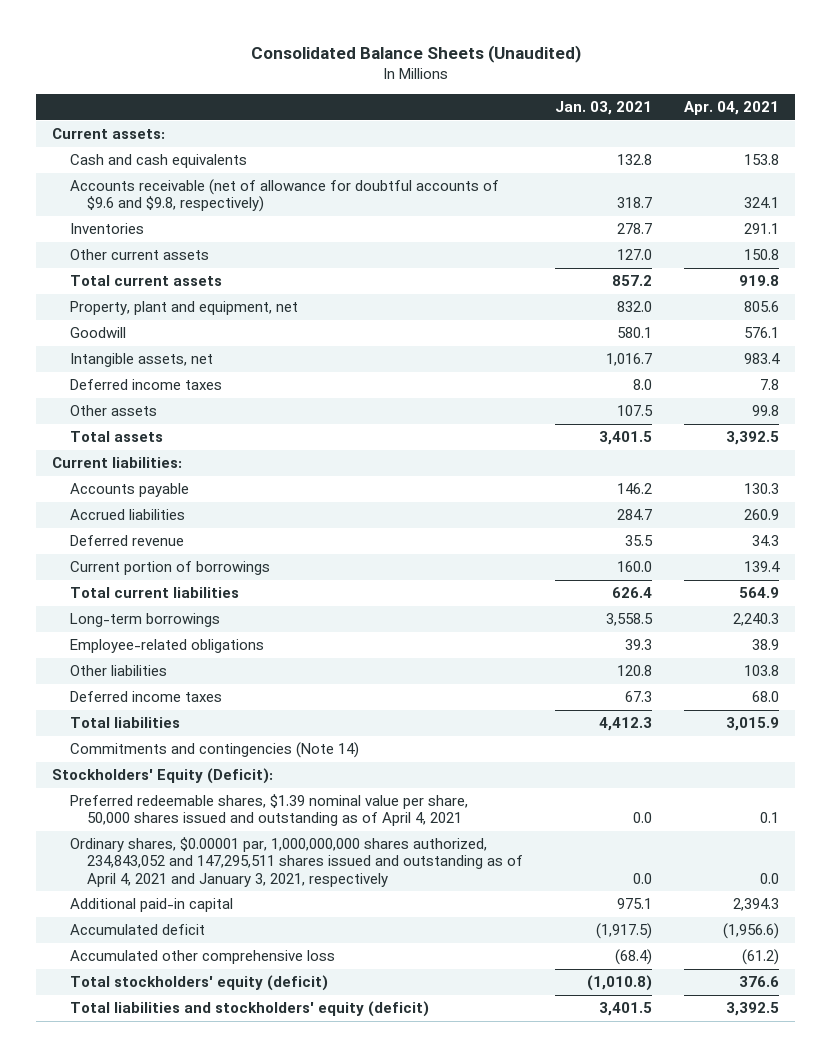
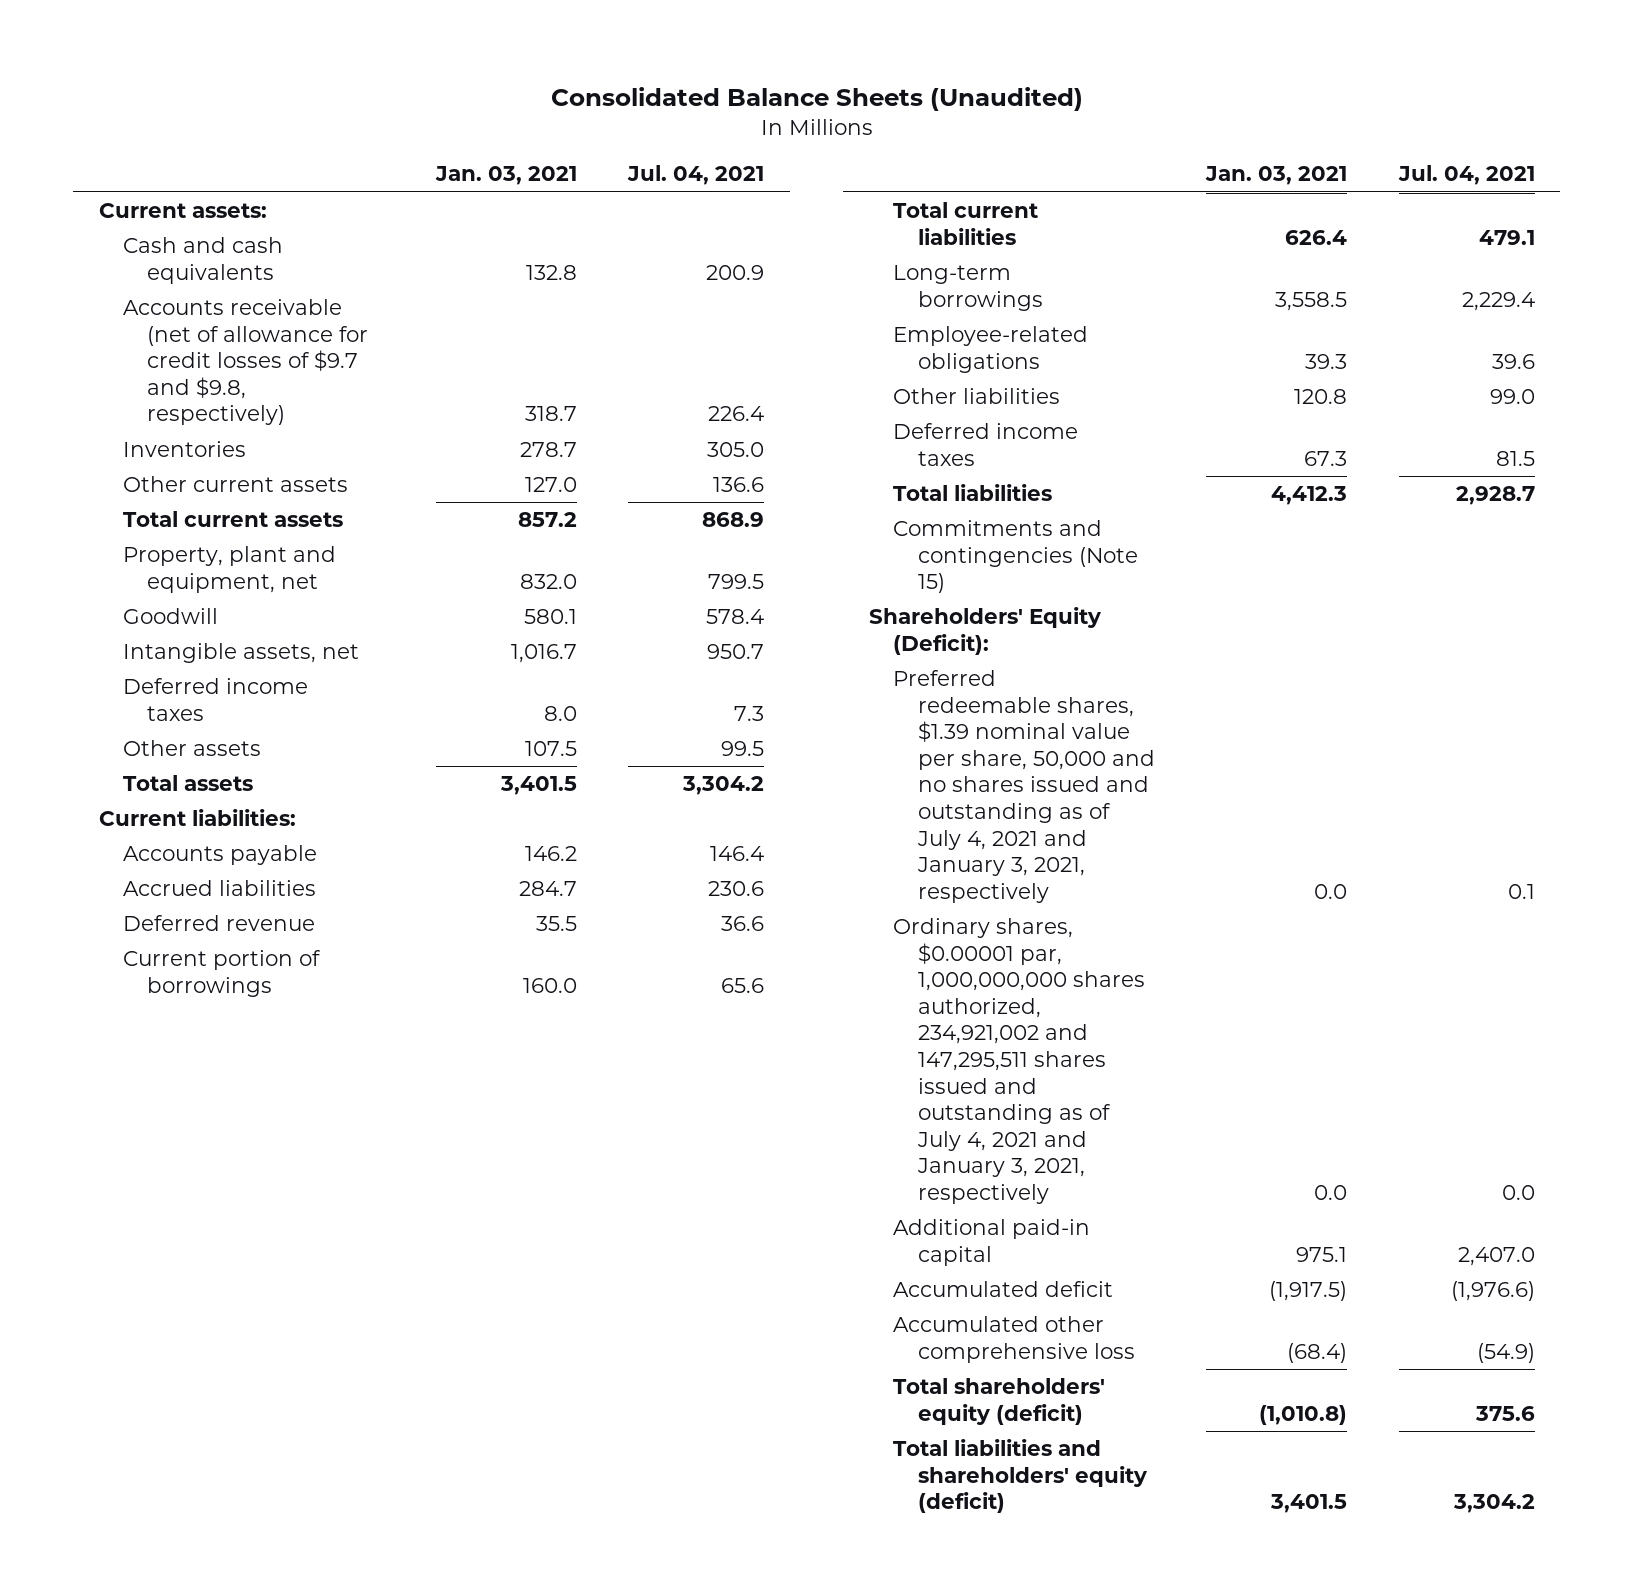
- | Jan. 03, 2021 | Apr. 04, 2021
+ | Jan. 03, 2021 | Jul. 04, 2021
- Accounts receivable (net of allowance for doubtful accounts of $9.6 and $9.8, respectively) | 318.7 | 324.1
+ Accounts receivable (net of allowance for credit losses of $9.7 and $9.8, respectively) | 318.7 | 226.4
- Commitments and contingencies (Note 14)
- Stockholders' Equity (Deficit):
- Preferred redeemable shares, $1.39 nominal value per share, 50,000 shares issued and outstanding as of April 4, 2021 | 0.0 | 0.1
- Ordinary shares, $0.00001 par, 1,000,000,000 shares authorized, 234,843,052 and 147,295,511 shares issued and outstanding as of April 4, 2021 and January 3, 2021, respectively | 0.0 | 0.0
+ Commitments and contingencies (Note 15)
+ Shareholders' Equity (Deficit):
+ Preferred redeemable shares, $1.39 nominal value per share, 50,000 and no shares issued and outstanding as of July 4, 2021 and January 3, 2021, respectively | 0.0 | 0.1
+ Ordinary shares, $0.00001 par, 1,000,000,000 shares authorized, 234,921,002 and 147,295,511 shares issued and outstanding as of July 4, 2021 and January 3, 2021, respectively | 0.0 | 0.0
- Total stockholders' equity (deficit) | (1,010.8) | 376.6
- Total liabilities and stockholders' equity (deficit) | 3,401.5 | 3,392.5
+ Total shareholders' equity (deficit) | (1,010.8) | 375.6
+ Total liabilities and shareholders' equity (deficit) | 3,401.5 | 3,304.2

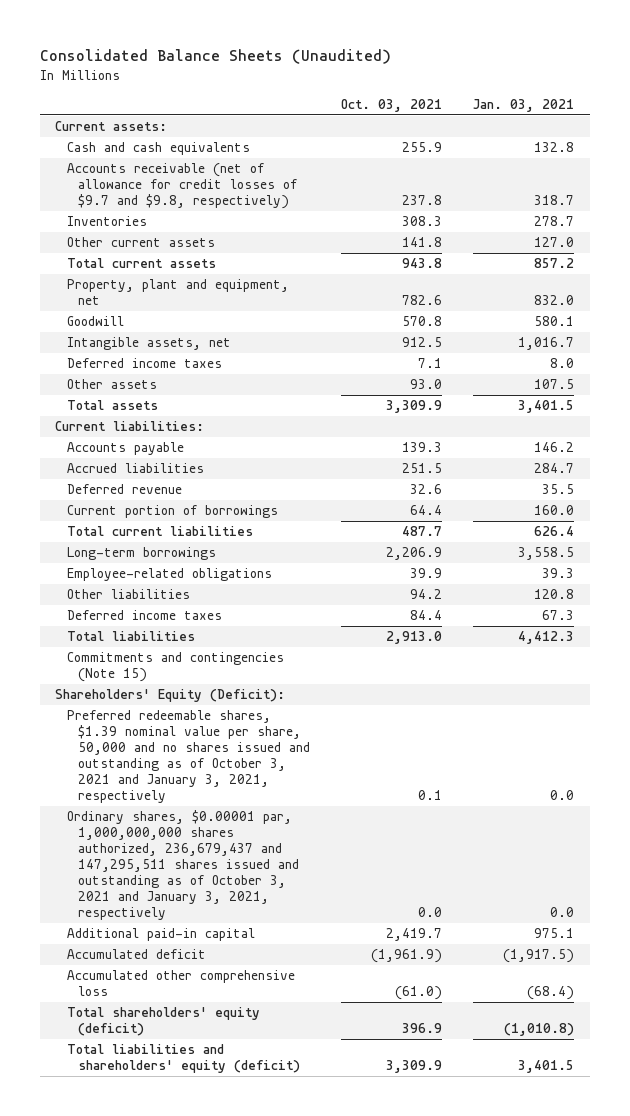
- | Jan. 03, 2021 | Jul. 04, 2021
+ | Oct. 03, 2021 | Jan. 03, 2021
- Preferred redeemable shares, $1.39 nominal value per share, 50,000 and no shares issued and outstanding as of July 4, 2021 and January 3, 2021, respectively | 0.0 | 0.1
- Ordinary shares, $0.00001 par, 1,000,000,000 shares authorized, 234,921,002 and 147,295,511 shares issued and outstanding as of July 4, 2021 and January 3, 2021, respectively | 0.0 | 0.0
+ Preferred redeemable shares, $1.39 nominal value per share, 50,000 and no shares issued and outstanding as of October 3, 2021 and January 3, 2021, respectively | 0.1 | 0.0
+ Ordinary shares, $0.00001 par, 1,000,000,000 shares authorized, 236,679,437 and 147,295,511 shares issued and outstanding as of October 3, 2021 and January 3, 2021, respectively | 0.0 | 0.0

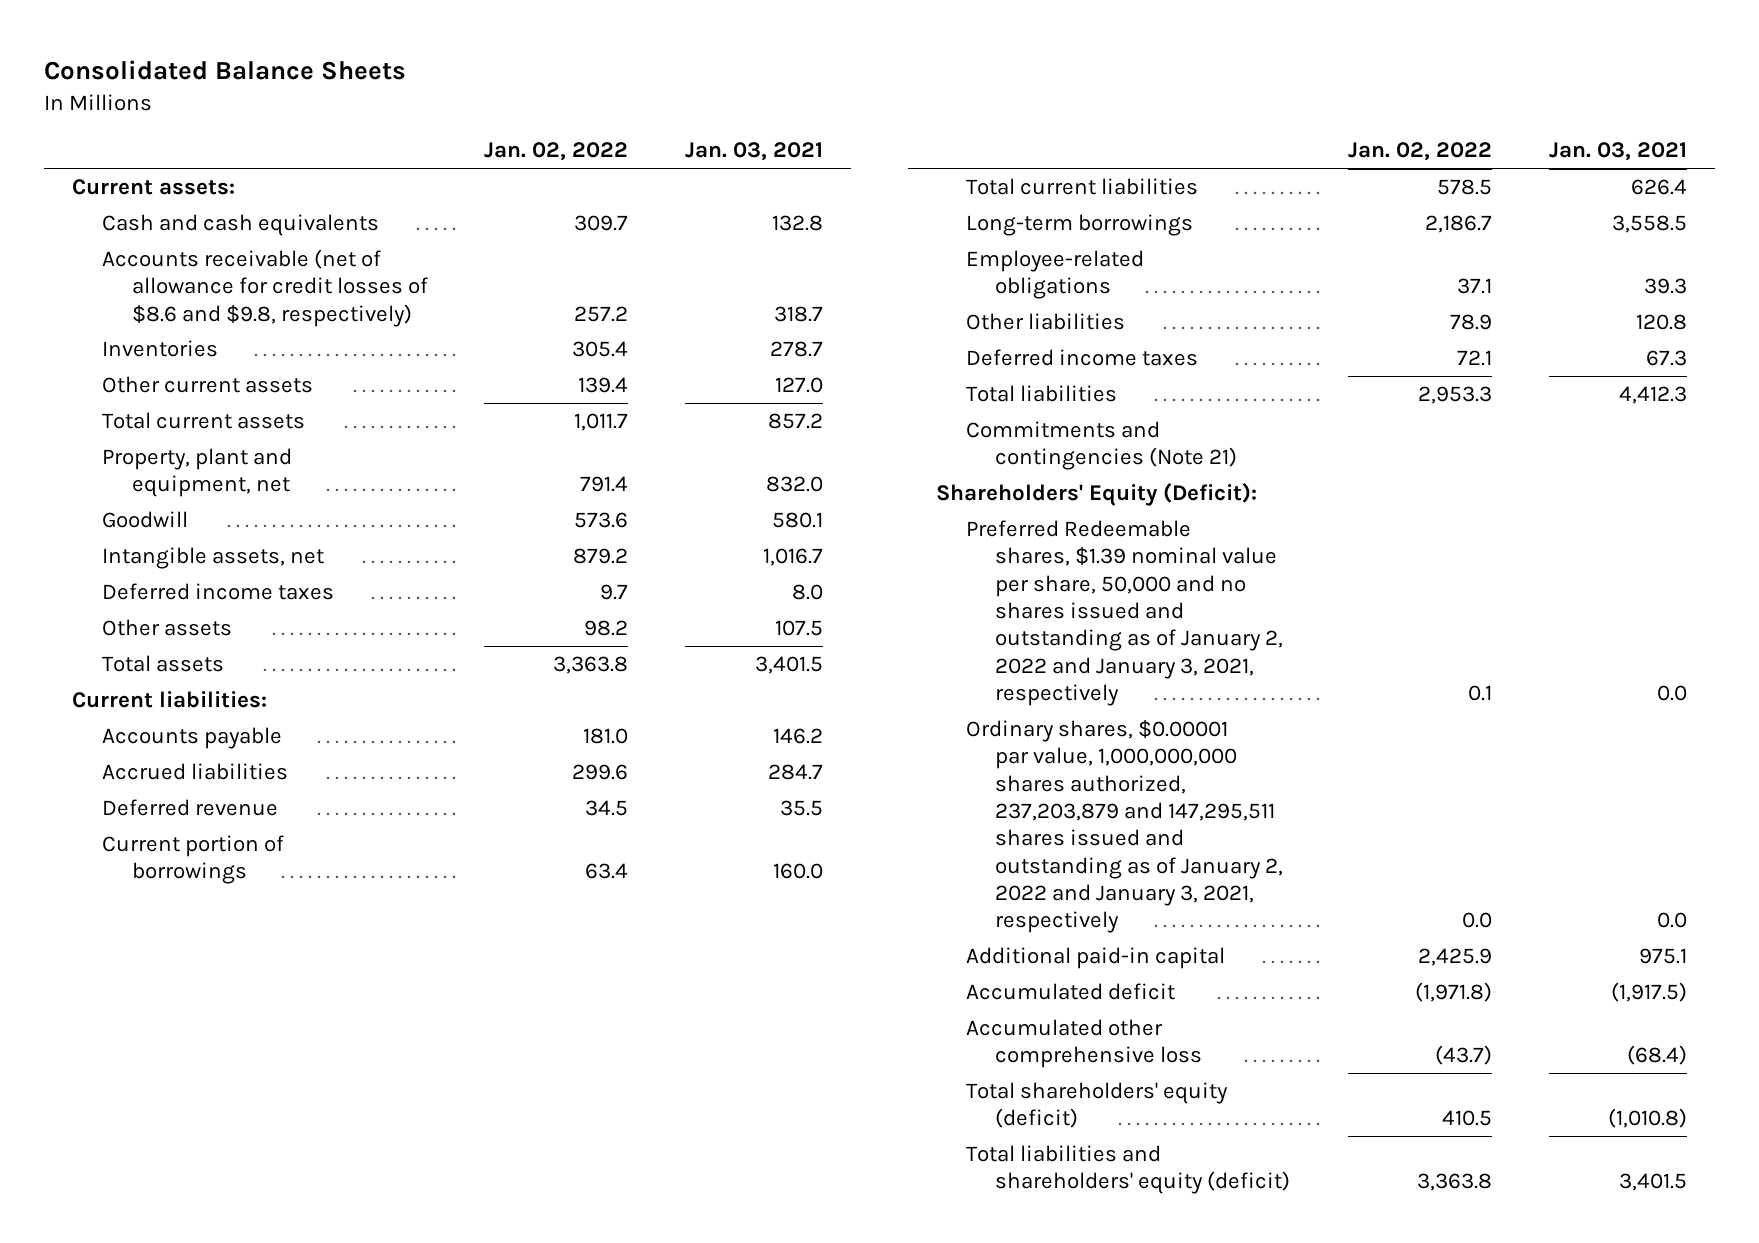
- Consolidated Balance Sheets (Unaudited)
+ Consolidated Balance Sheets
- | Oct. 03, 2021 | Jan. 03, 2021
+ | Jan. 02, 2022 | Jan. 03, 2021
- Accounts receivable (net of allowance for credit losses of $9.7 and $9.8, respectively) | 237.8 | 318.7
+ Accounts receivable (net of allowance for credit losses of $8.6 and $9.8, respectively) | 257.2 | 318.7
- Commitments and contingencies (Note 15)
+ Commitments and contingencies (Note 21)
- Preferred redeemable shares, $1.39 nominal value per share, 50,000 and no shares issued and outstanding as of October 3, 2021 and January 3, 2021, respectively | 0.1 | 0.0
- Ordinary shares, $0.00001 par, 1,000,000,000 shares authorized, 236,679,437 and 147,295,511 shares issued and outstanding as of October 3, 2021 and January 3, 2021, respectively | 0.0 | 0.0
+ Preferred Redeemable shares, $1.39 nominal value per share, 50,000 and no shares issued and outstanding as of January 2, 2022 and January 3, 2021, respectively | 0.1 | 0.0
+ Ordinary shares, $0.00001 par value, 1,000,000,000 shares authorized, 237,203,879 and 147,295,511 shares issued and outstanding as of January 2, 2022 and January 3, 2021, respectively | 0.0 | 0.0

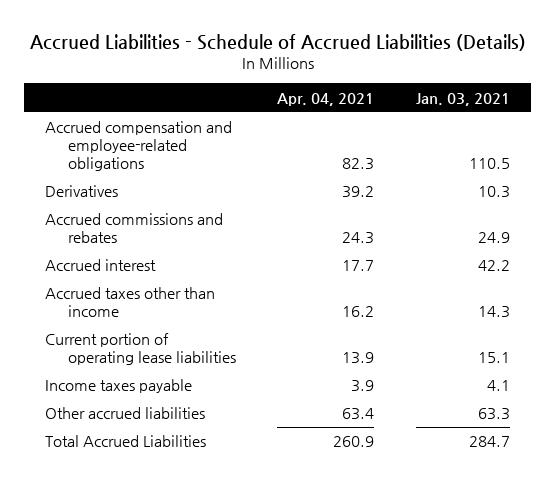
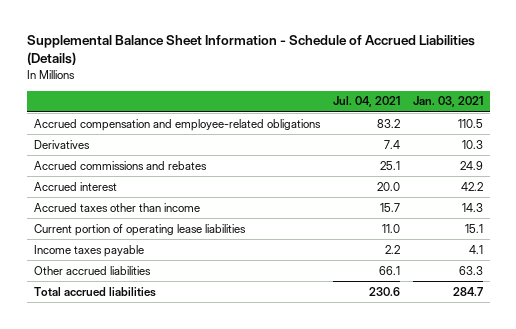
- Accrued Liabilities - Schedule of Accrued Liabilities (Details)
+ Supplemental Balance Sheet Information - Schedule of Accrued Liabilities (Details)
- | Apr. 04, 2021 | Jan. 03, 2021
+ | Jul. 04, 2021 | Jan. 03, 2021
- Total Accrued Liabilities | 260.9 | 284.7
+ Total accrued liabilities | 230.6 | 284.7

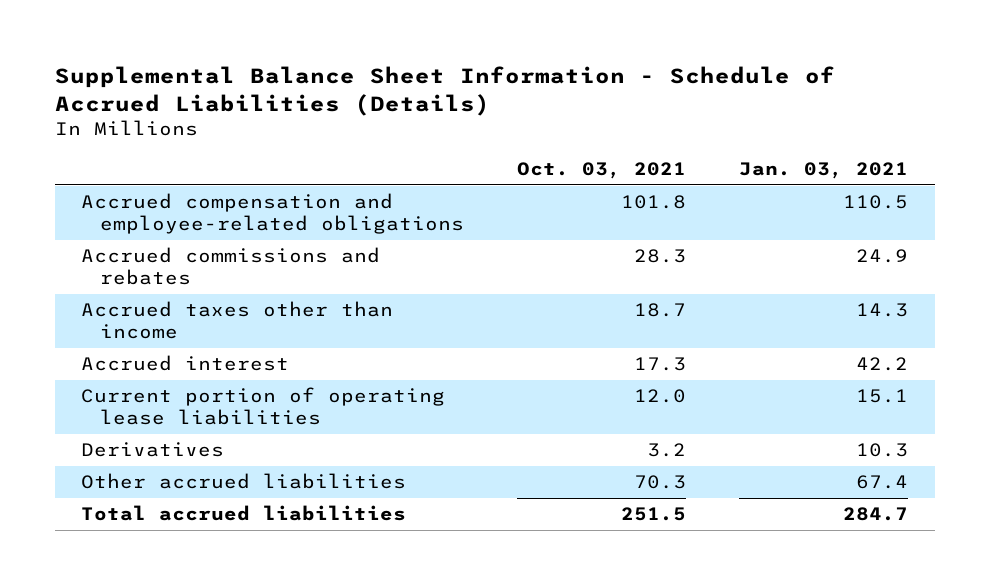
- | Jul. 04, 2021 | Jan. 03, 2021
+ | Oct. 03, 2021 | Jan. 03, 2021
moved down: Accrued interest | 17.3 | 42.2
- Income taxes payable | 2.2 | 4.1
- Other accrued liabilities | 66.1 | 63.3
moved down: Derivatives | 3.2 | 10.3
+ Other accrued liabilities | 70.3 | 67.4

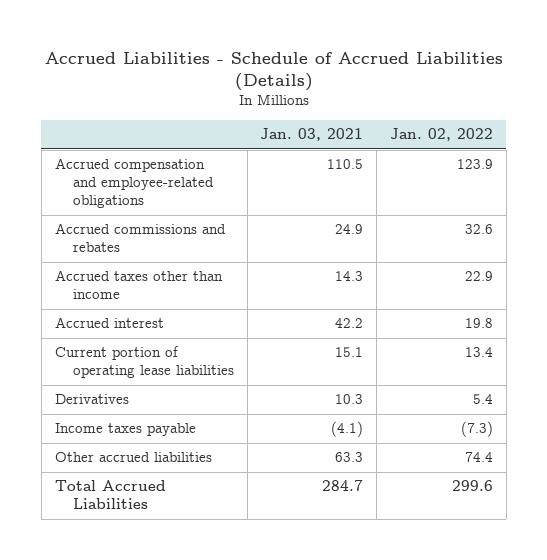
- Supplemental Balance Sheet Information - Schedule of Accrued Liabilities (Details)
+ Accrued Liabilities - Schedule of Accrued Liabilities (Details)
- | Oct. 03, 2021 | Jan. 03, 2021
+ | Jan. 03, 2021 | Jan. 02, 2022
- Other accrued liabilities | 70.3 | 67.4
- Total accrued liabilities | 251.5 | 284.7
+ Income taxes payable | (4.1) | (7.3)
+ Other accrued liabilities | 63.3 | 74.4
+ Total Accrued Liabilities | 284.7 | 299.6

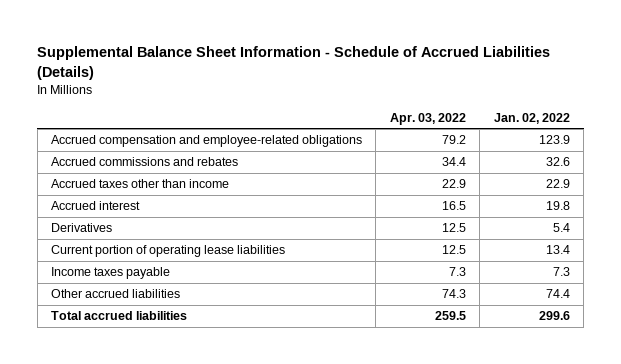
- Accrued Liabilities - Schedule of Accrued Liabilities (Details)
+ Supplemental Balance Sheet Information - Schedule of Accrued Liabilities (Details)
- | Jan. 03, 2021 | Jan. 02, 2022
+ | Apr. 03, 2022 | Jan. 02, 2022
- Income taxes payable | (4.1) | (7.3)
moved down: Current portion of operating lease liabilities | 12.5 | 13.4
+ Income taxes payable | 7.3 | 7.3
- Total Accrued Liabilities | 284.7 | 299.6
+ Total accrued liabilities | 259.5 | 299.6

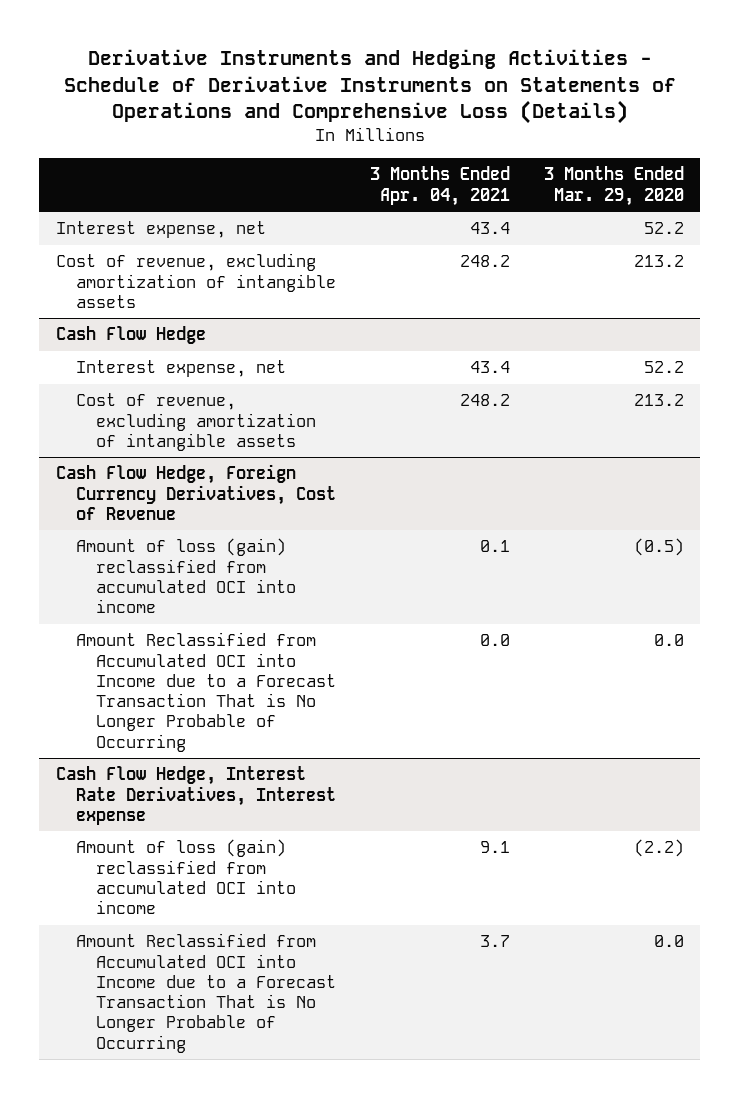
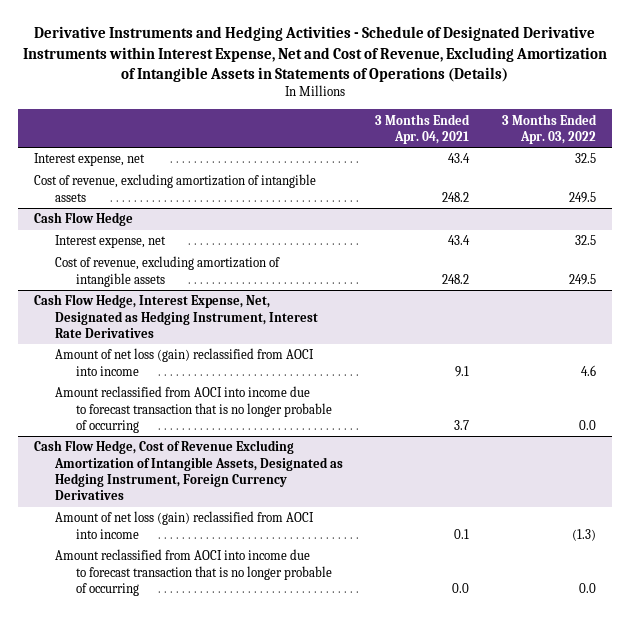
- Derivative Instruments and Hedging Activities - Schedule of Derivative Instruments on Statements of Operations and Comprehensive Loss (Details)
+ Derivative Instruments and Hedging Activities - Schedule of Designated Derivative Instruments within Interest Expense, Net and Cost of Revenue, Excluding Amortization of Intangible Assets in Statements of Operations (Details)
- | 3 Months Ended Apr. 04, 2021 | 3 Months Ended Mar. 29, 2020
+ | 3 Months Ended Apr. 04, 2021 | 3 Months Ended Apr. 03, 2022
- Cash Flow Hedge, Foreign Currency Derivatives, Cost of Revenue
- Amount of loss (gain) reclassified from accumulated OCI into income | 0.1 | (0.5)
- Amount Reclassified from Accumulated OCI into Income due to a Forecast Transaction That is No Longer Probable of Occurring | 0.0 | 0.0
- Cash Flow Hedge, Interest Rate Derivatives, Interest expense
- Amount of loss (gain) reclassified from accumulated OCI into income | 9.1 | (2.2)
- Amount Reclassified from Accumulated OCI into Income due to a Forecast Transaction That is No Longer Probable of Occurring | 3.7 | 0.0
+ Cash Flow Hedge, Interest Expense, Net, Designated as Hedging Instrument, Interest Rate Derivatives
+ Amount of net loss (gain) reclassified from AOCI into income | 9.1 | 4.6
+ Amount reclassified from AOCI into income due to forecast transaction that is no longer probable of occurring | 3.7 | 0.0
+ Cash Flow Hedge, Cost of Revenue Excluding Amortization of Intangible Assets, Designated as Hedging Instrument, Foreign Currency Derivatives
+ Amount of net loss (gain) reclassified from AOCI into income | 0.1 | (1.3)
+ Amount reclassified from AOCI into income due to forecast transaction that is no longer probable of occurring | 0.0 | 0.0

